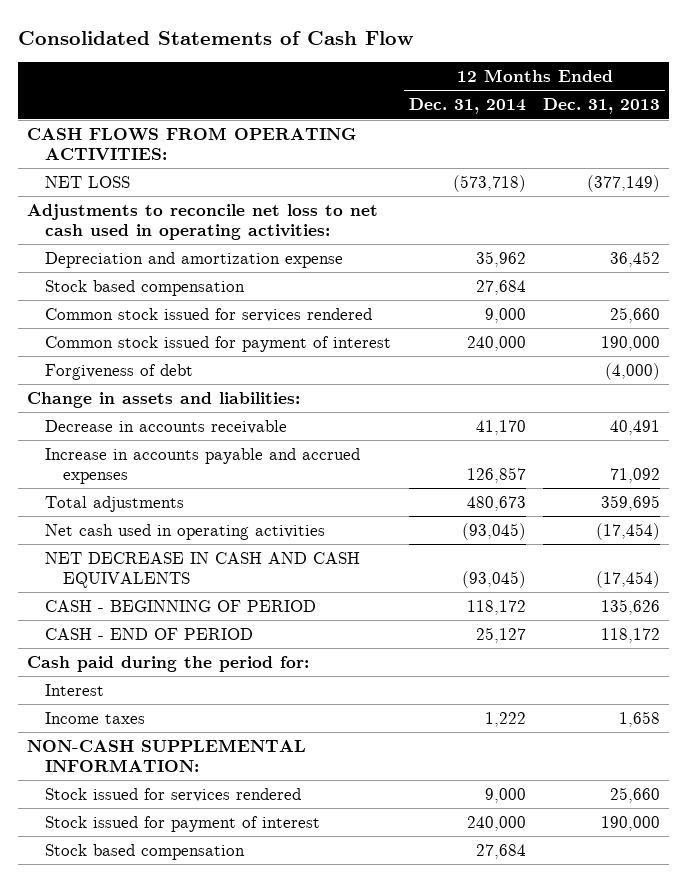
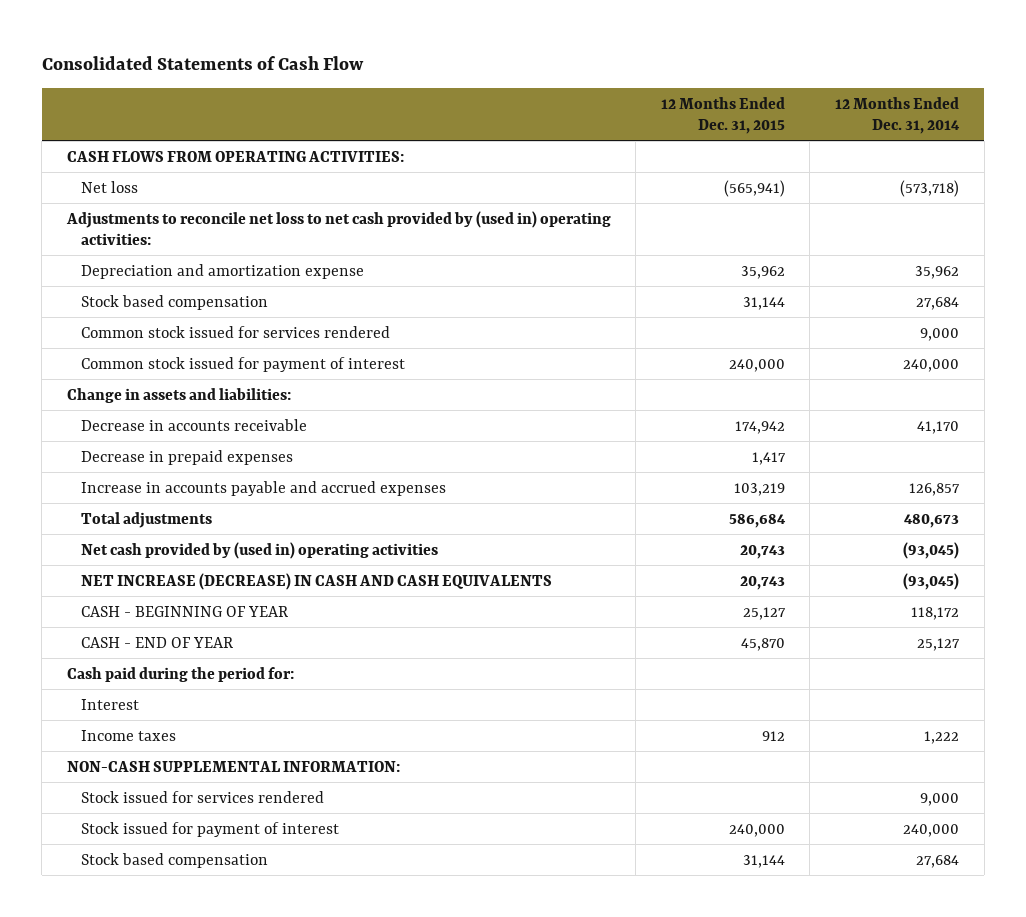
- | 12 Months Ended Dec. 31, 2014 | 12 Months Ended Dec. 31, 2013
+ | 12 Months Ended Dec. 31, 2015 | 12 Months Ended Dec. 31, 2014
- NET LOSS | (573,718) | (377,149)
- Adjustments to reconcile net loss to net cash used in operating activities:
+ Net loss | (565,941) | (573,718)
+ Adjustments to reconcile net loss to net cash provided by (used in) operating activities:
- Forgiveness of debt | | (4,000)
+ Decrease in prepaid expenses | 1,417 |
- Net cash used in operating activities | (93,045) | (17,454)
- NET DECREASE IN CASH AND CASH EQUIVALENTS | (93,045) | (17,454)
- CASH - BEGINNING OF PERIOD | 118,172 | 135,626
- CASH - END OF PERIOD | 25,127 | 118,172
+ Net cash provided by (used in) operating activities | 20,743 | (93,045)
+ NET INCREASE (DECREASE) IN CASH AND CASH EQUIVALENTS | 20,743 | (93,045)
+ CASH - BEGINNING OF YEAR | 25,127 | 118,172
+ CASH - END OF YEAR | 45,870 | 25,127

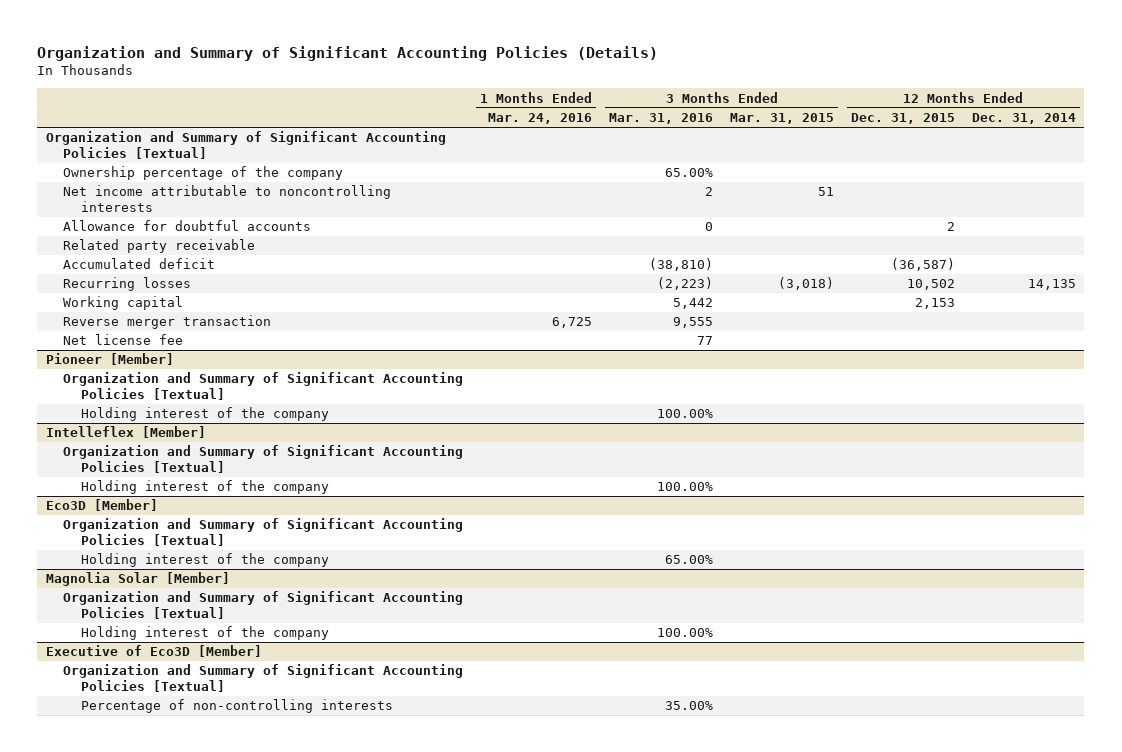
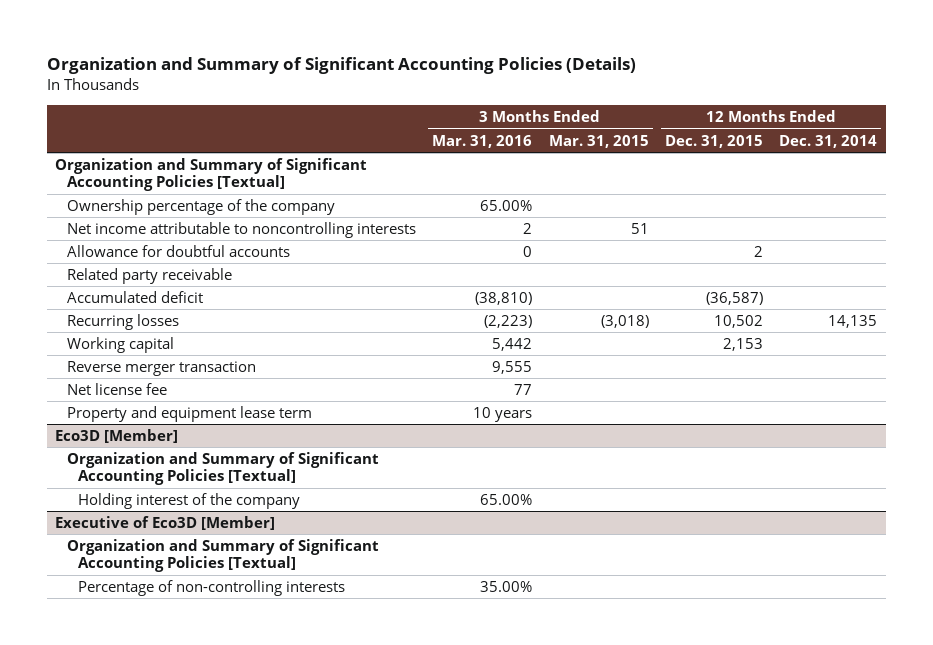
- | 1 Months Ended Mar. 24, 2016 | 3 Months Ended Mar. 31, 2016 | 3 Months Ended Mar. 31, 2015 | 12 Months Ended Dec. 31, 2015 | 12 Months Ended Dec. 31, 2014
+ | 3 Months Ended Mar. 31, 2016 | 3 Months Ended Mar. 31, 2015 | 12 Months Ended Dec. 31, 2015 | 12 Months Ended Dec. 31, 2014
- Pioneer [Member]
- Organization and Summary of Significant Accounting Policies [Textual]
- Holding interest of the company | | 100.00% | | |
- Intelleflex [Member]
- Organization and Summary of Significant Accounting Policies [Textual]
- Holding interest of the company | | 100.00% | | |
+ Property and equipment lease term | 10 years | | |
- Magnolia Solar [Member]
- Organization and Summary of Significant Accounting Policies [Textual]
- Holding interest of the company | | 100.00% | | |

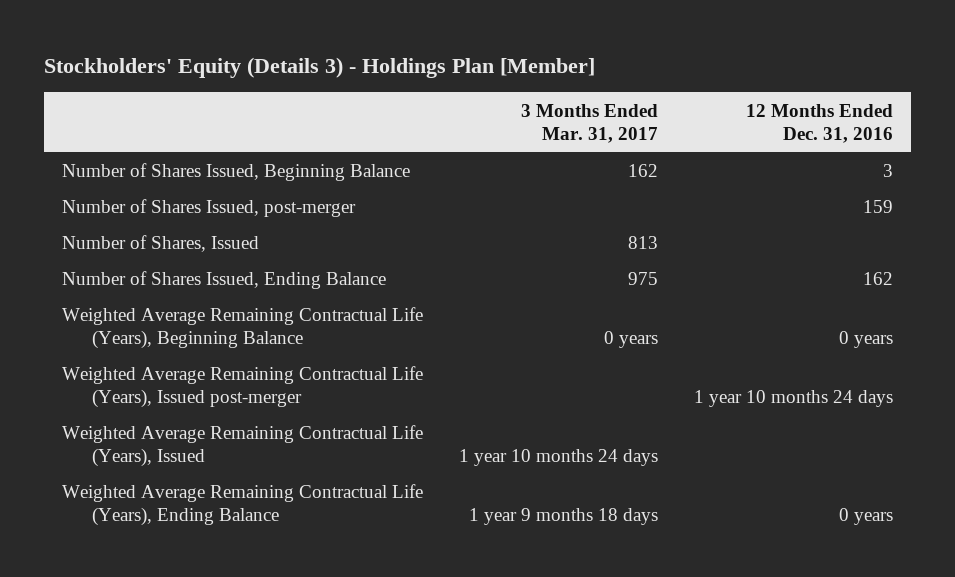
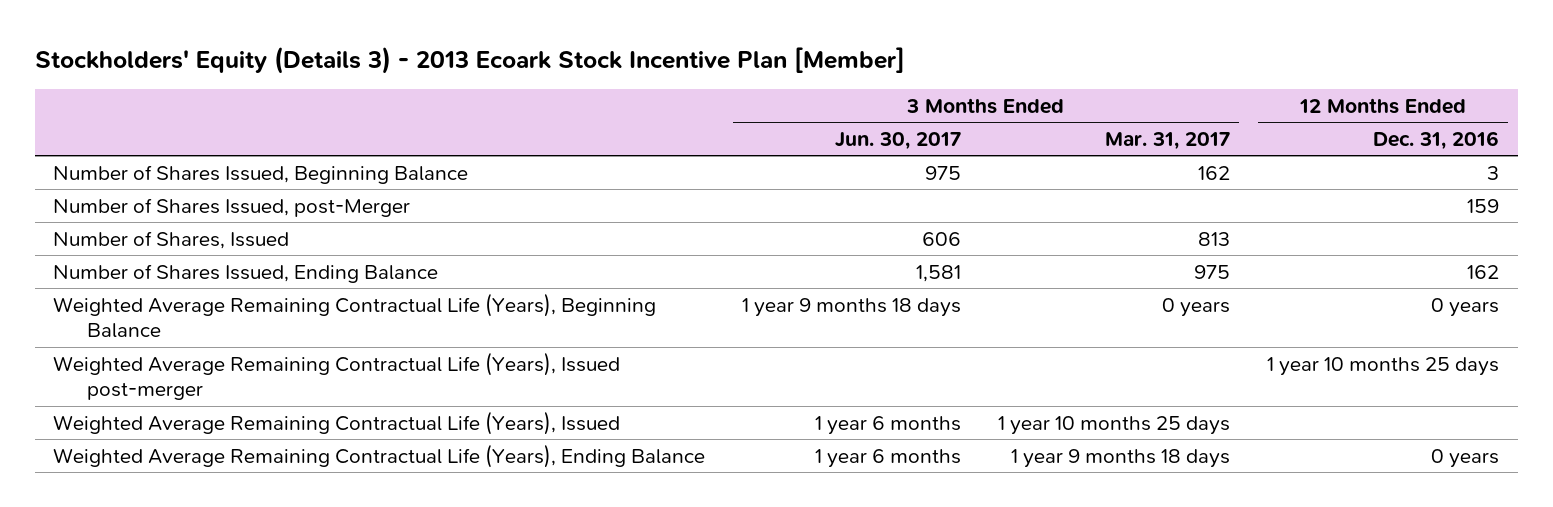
- Stockholders' Equity (Details 3) - Holdings Plan [Member]
+ Stockholders' Equity (Details 3) - 2013 Ecoark Stock Incentive Plan [Member]
- | 3 Months Ended Mar. 31, 2017 | 12 Months Ended Dec. 31, 2016
+ | 3 Months Ended Jun. 30, 2017 | 3 Months Ended Mar. 31, 2017 | 12 Months Ended Dec. 31, 2016
- Number of Shares Issued, post-merger | | 159
+ Number of Shares Issued, post-Merger | | | 159
- Weighted Average Remaining Contractual Life (Years), Issued post-merger | | 1 year 10 months 24 days
- Weighted Average Remaining Contractual Life (Years), Issued | 1 year 10 months 24 days |
+ Weighted Average Remaining Contractual Life (Years), Issued post-merger | | | 1 year 10 months 25 days
+ Weighted Average Remaining Contractual Life (Years), Issued | 1 year 6 months | 1 year 10 months 25 days |

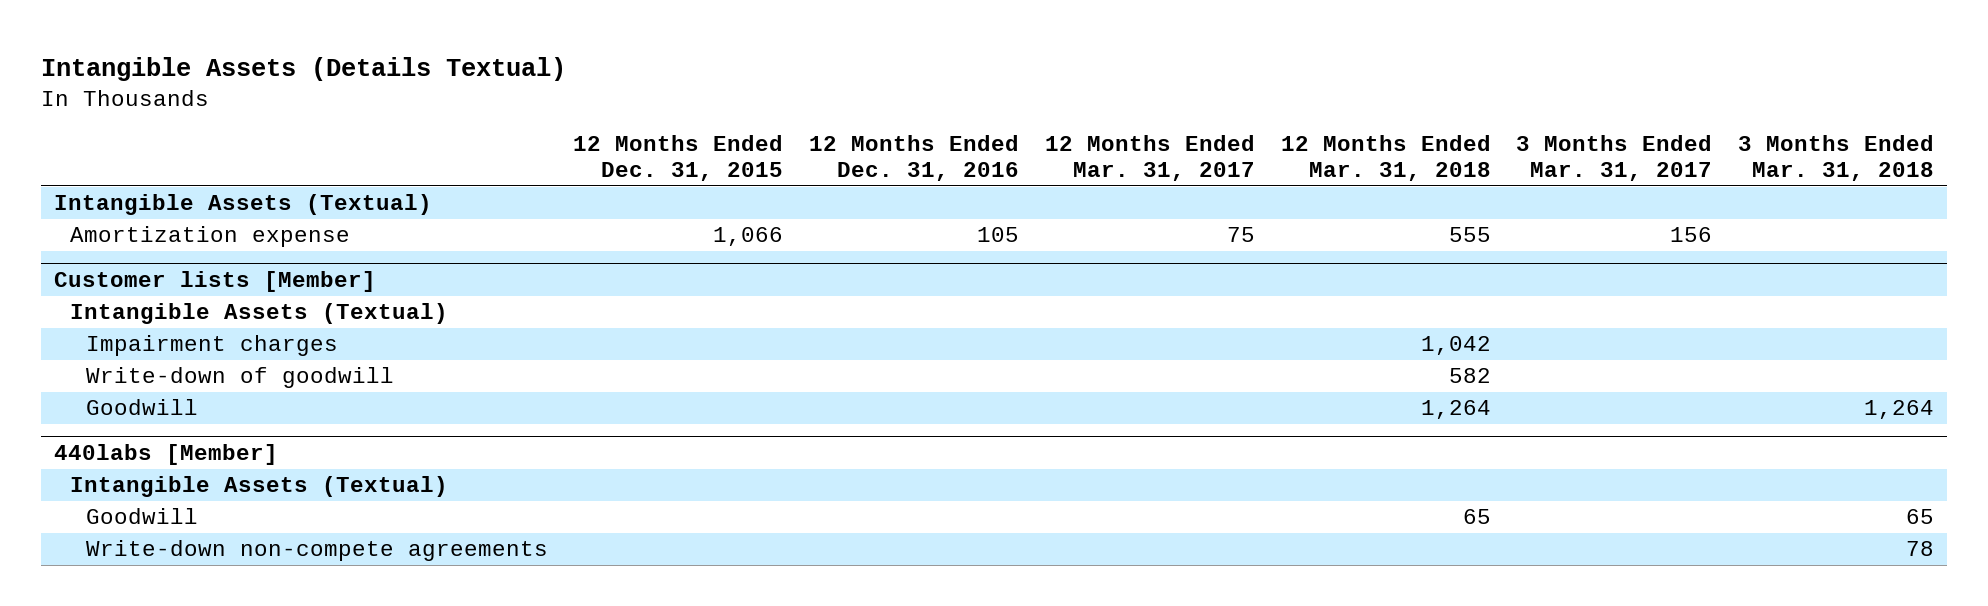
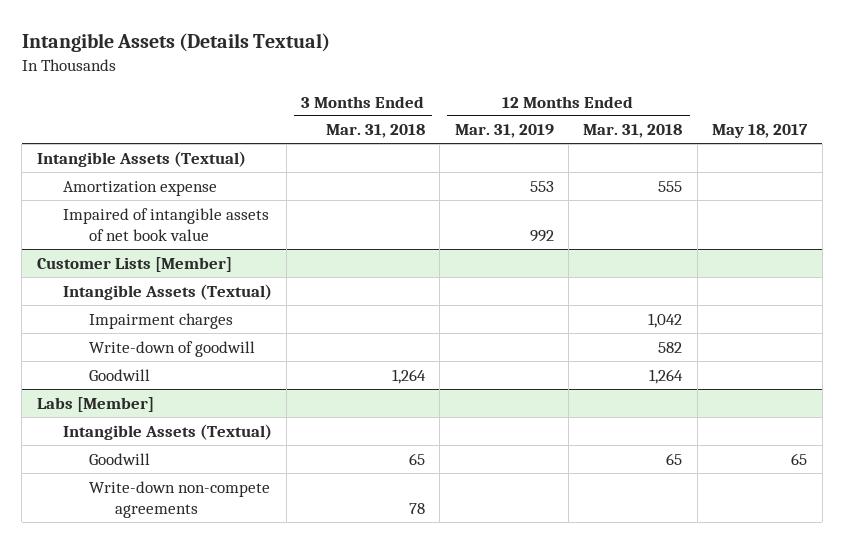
- | 12 Months Ended Dec. 31, 2015 | 12 Months Ended Dec. 31, 2016 | 12 Months Ended Mar. 31, 2017 | 12 Months Ended Mar. 31, 2018 | 3 Months Ended Mar. 31, 2017 | 3 Months Ended Mar. 31, 2018
+ | 3 Months Ended Mar. 31, 2018 | 12 Months Ended Mar. 31, 2019 | 12 Months Ended Mar. 31, 2018 | May 18, 2017
- Customer lists [Member]
+ Impaired of intangible assets of net book value | | 992 | |
+ Customer Lists [Member]
- 440labs [Member]
+ Labs [Member]

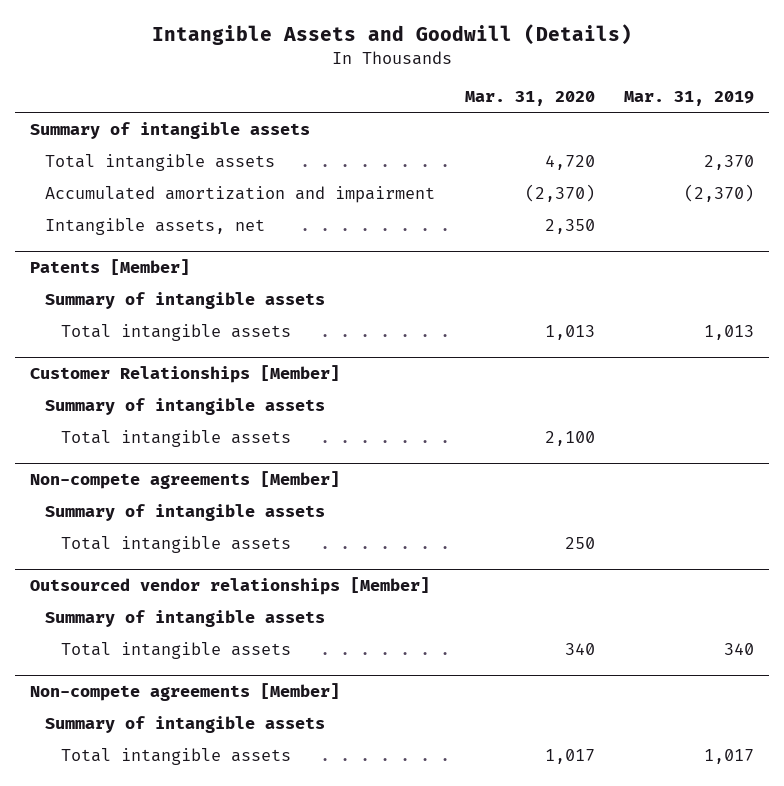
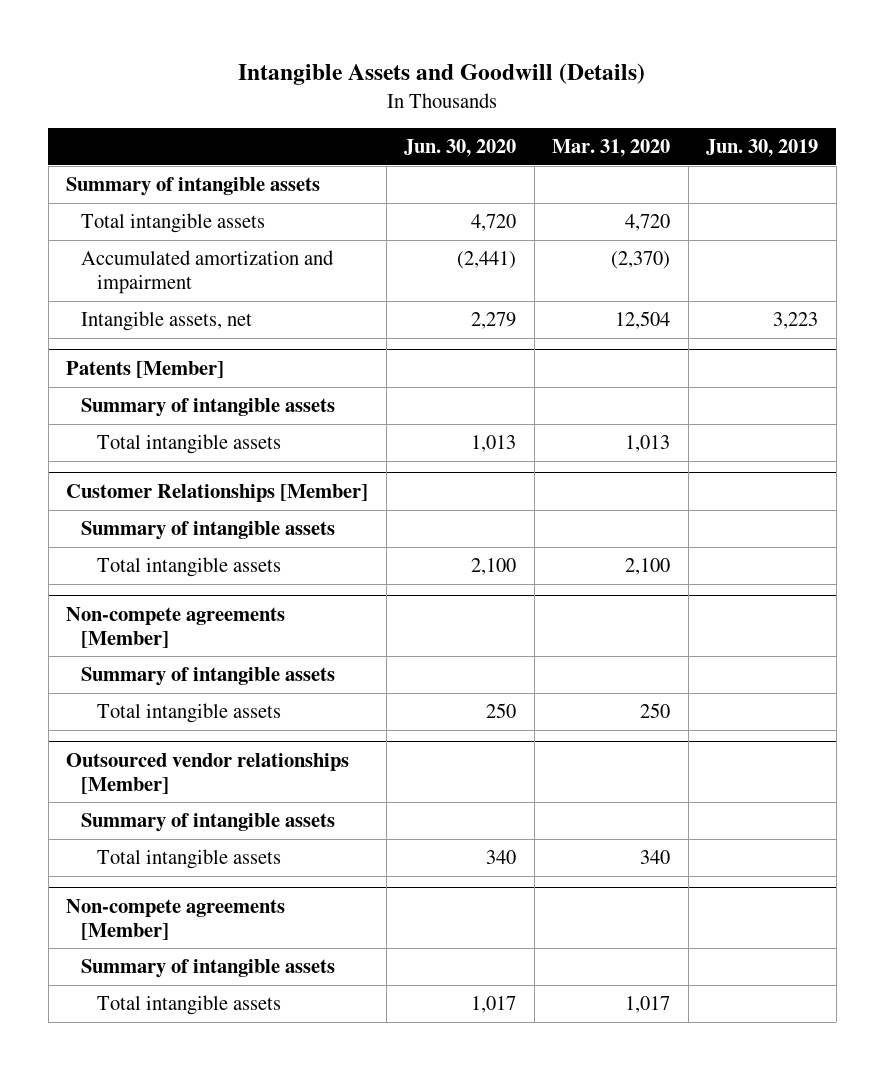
- | Mar. 31, 2020 | Mar. 31, 2019
+ | Jun. 30, 2020 | Mar. 31, 2020 | Jun. 30, 2019
- Intangible assets, net | 2,350 |
+ Intangible assets, net | 2,279 | 12,504 | 3,223

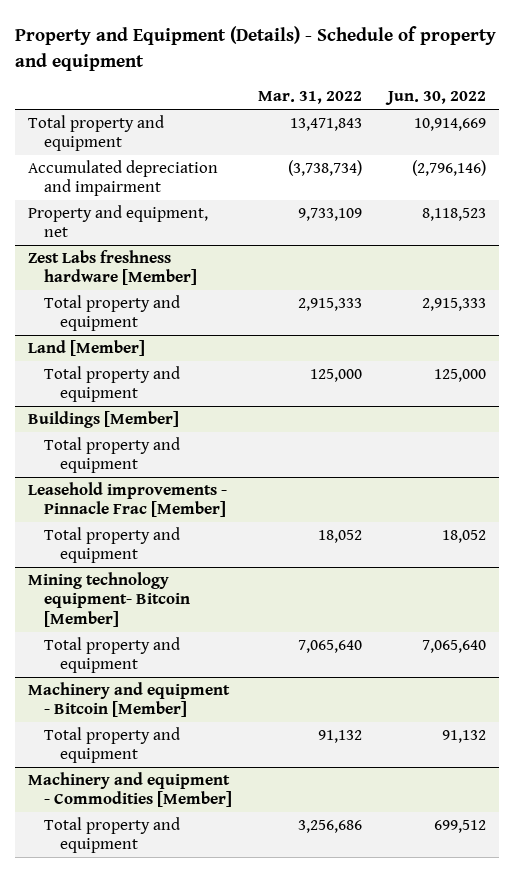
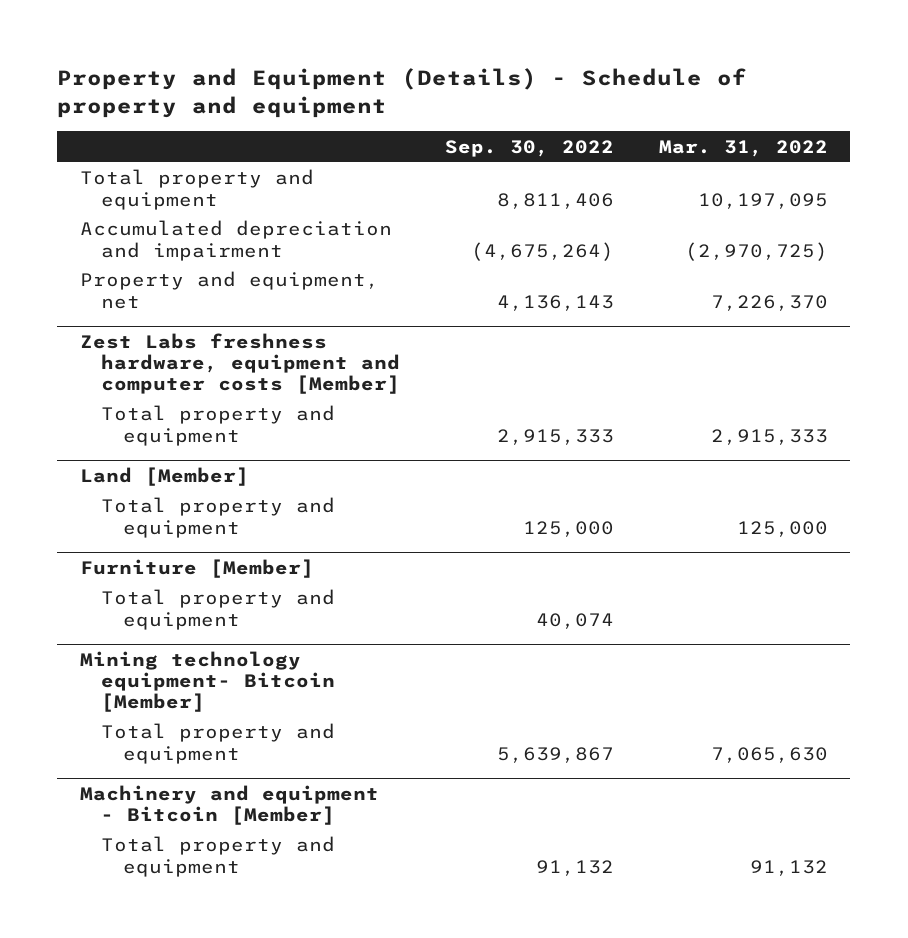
- | Mar. 31, 2022 | Jun. 30, 2022
+ | Sep. 30, 2022 | Mar. 31, 2022
- Total property and equipment | 13,471,843 | 10,914,669
- Accumulated depreciation and impairment | (3,738,734) | (2,796,146)
- Property and equipment, net | 9,733,109 | 8,118,523
- Zest Labs freshness hardware [Member]
+ Total property and equipment | 8,811,406 | 10,197,095
+ Accumulated depreciation and impairment | (4,675,264) | (2,970,725)
+ Property and equipment, net | 4,136,143 | 7,226,370
+ Zest Labs freshness hardware, equipment and computer costs [Member]
- Buildings [Member]
+ Furniture [Member]
- Leasehold improvements - Pinnacle Frac [Member]
- Total property and equipment | 18,052 | 18,052
@ Mining technology equipment- Bitcoin [Member]
- Total property and equipment | 7,065,640 | 7,065,640
+ Total property and equipment | 5,639,867 | 7,065,630
- Machinery and equipment - Commodities [Member]
- Total property and equipment | 3,256,686 | 699,512

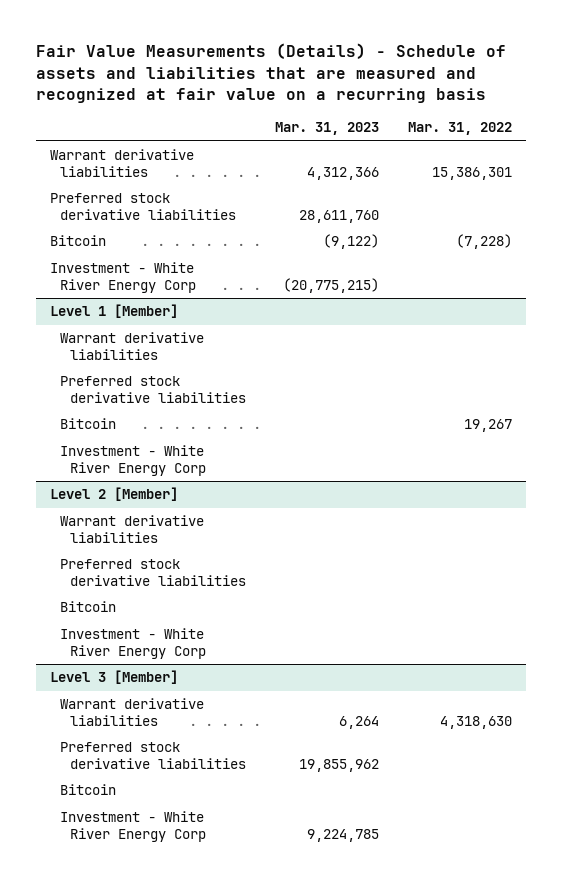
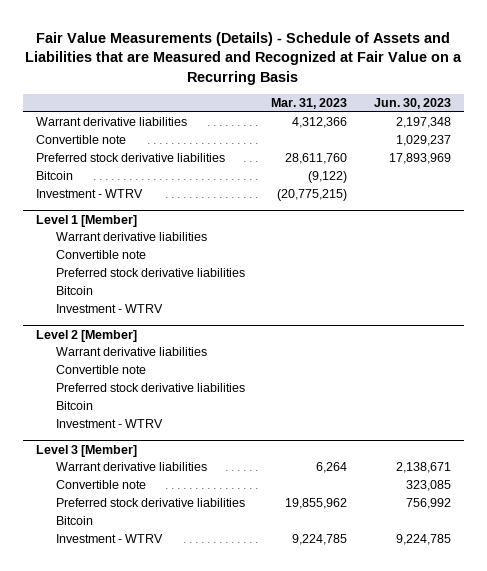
- Fair Value Measurements (Details) - Schedule of assets and liabilities that are measured and recognized at fair value on a recurring basis
+ Fair Value Measurements (Details) - Schedule of Assets and Liabilities that are Measured and Recognized at Fair Value on a Recurring Basis
- | Mar. 31, 2023 | Mar. 31, 2022
+ | Mar. 31, 2023 | Jun. 30, 2023
+ Convertible note | | 1,029,237
- Investment - White River Energy Corp | (20,775,215) |
+ Investment - WTRV | (20,775,215) |
@ Level 1 [Member]
+ Convertible note
- Investment - White River Energy Corp
+ Investment - WTRV
@ Level 2 [Member]
+ Convertible note
- Investment - White River Energy Corp
+ Investment - WTRV
@ Level 3 [Member]
+ Convertible note | | 323,085
- Investment - White River Energy Corp | 9,224,785 |
+ Investment - WTRV | 9,224,785 | 9,224,785

